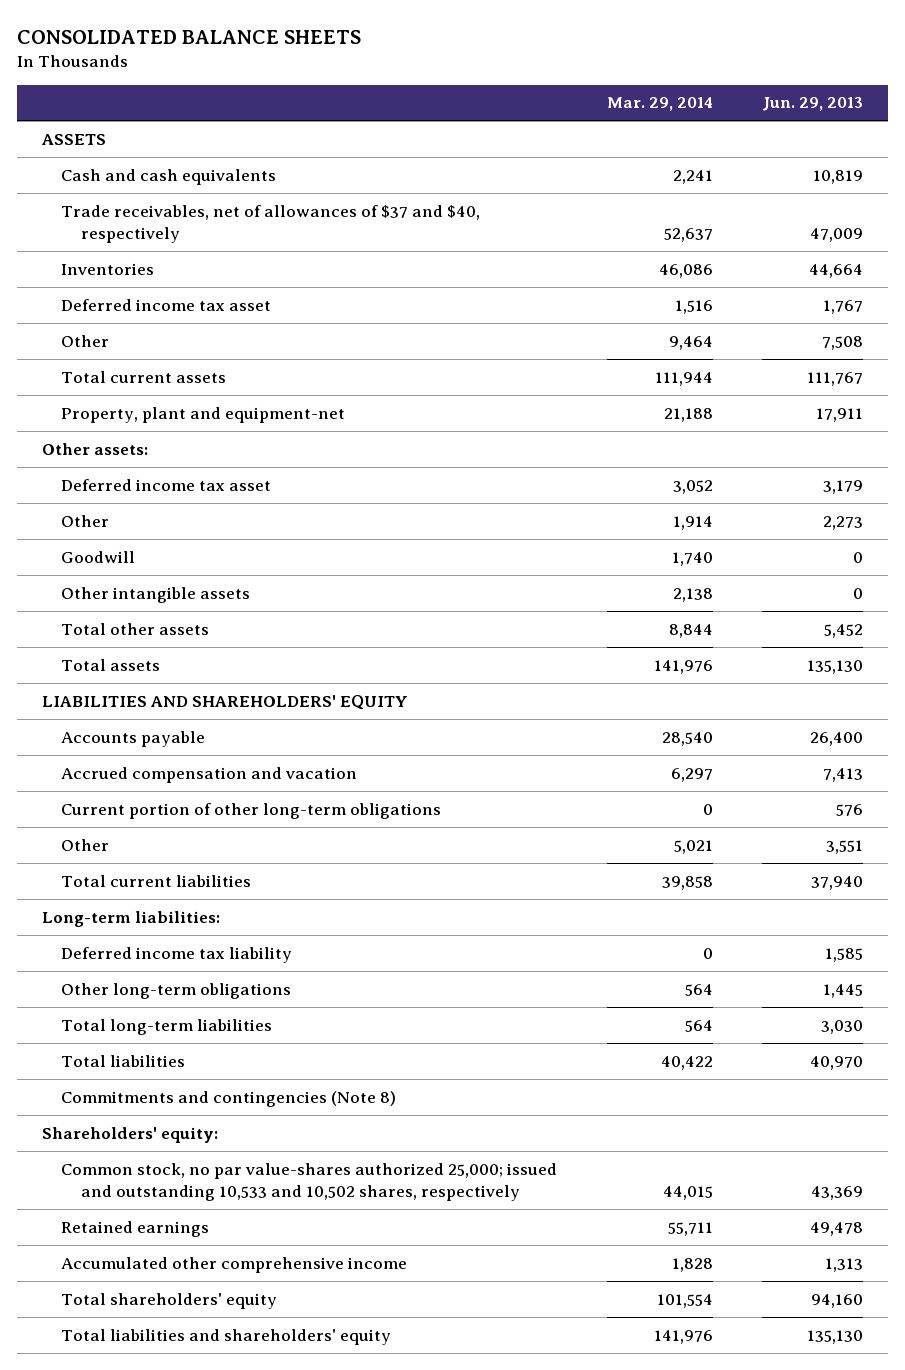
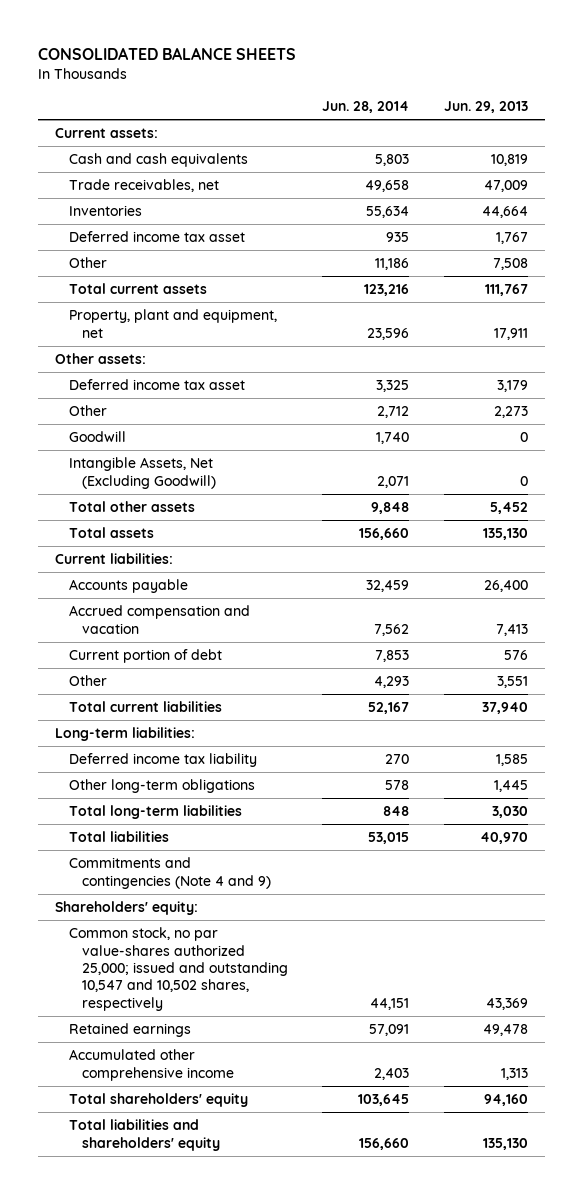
- | Mar. 29, 2014 | Jun. 29, 2013
+ | Jun. 28, 2014 | Jun. 29, 2013
- ASSETS
+ Current assets:
- Trade receivables, net of allowances of $37 and $40, respectively | 52,637 | 47,009
+ Trade receivables, net | 49,658 | 47,009
- Property, plant and equipment-net | 21,188 | 17,911
+ Property, plant and equipment, net | 23,596 | 17,911
- Other intangible assets | 2,138 | 0
+ Intangible Assets, Net (Excluding Goodwill) | 2,071 | 0
- LIABILITIES AND SHAREHOLDERS' EQUITY
+ Current liabilities:
- Current portion of other long-term obligations | 0 | 576
+ Current portion of debt | 7,853 | 576
- Commitments and contingencies (Note 8)
+ Commitments and contingencies (Note 4 and 9)
- Common stock, no par value-shares authorized 25,000; issued and outstanding 10,533 and 10,502 shares, respectively | 44,015 | 43,369
+ Common stock, no par value-shares authorized 25,000; issued and outstanding 10,547 and 10,502 shares, respectively | 44,151 | 43,369

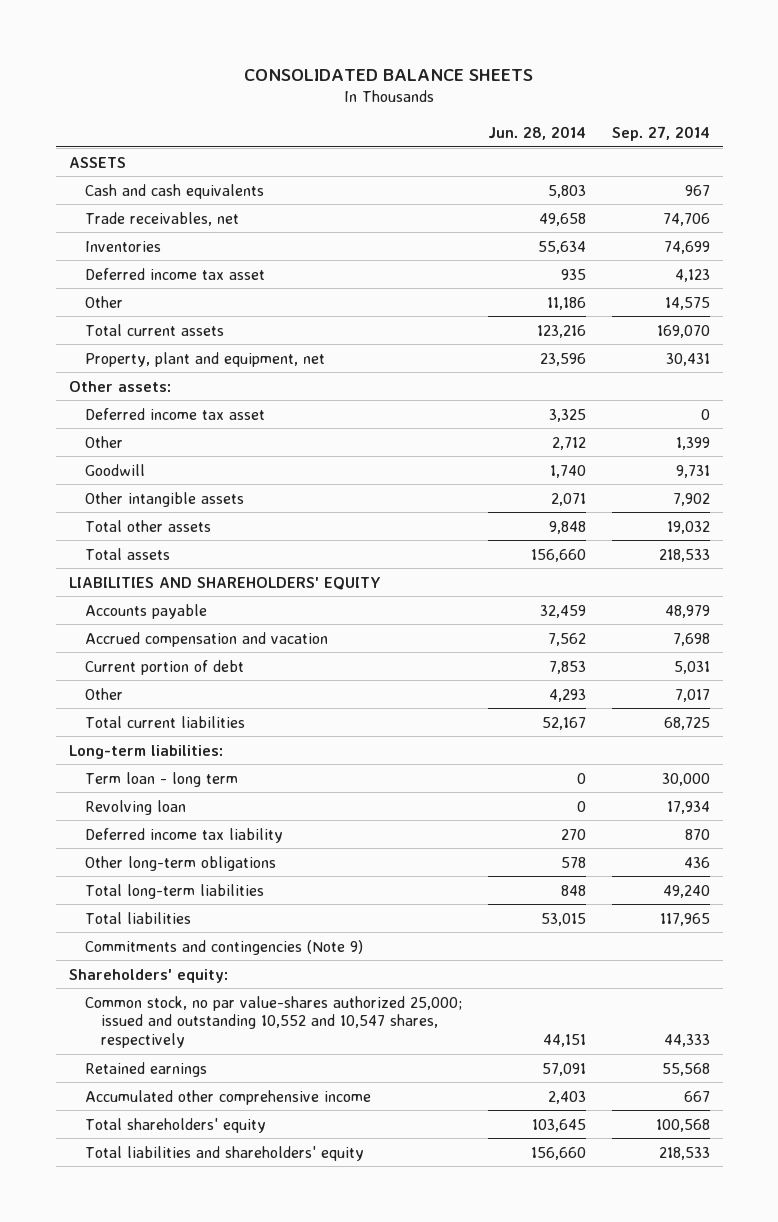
- | Jun. 28, 2014 | Jun. 29, 2013
+ | Jun. 28, 2014 | Sep. 27, 2014
- Current assets:
+ ASSETS
- Intangible Assets, Net (Excluding Goodwill) | 2,071 | 0
+ Other intangible assets | 2,071 | 7,902
- Current liabilities:
+ LIABILITIES AND SHAREHOLDERS' EQUITY
+ Term loan - long term | 0 | 30,000
+ Revolving loan | 0 | 17,934
- Commitments and contingencies (Note 4 and 9)
+ Commitments and contingencies (Note 9)
- Common stock, no par value-shares authorized 25,000; issued and outstanding 10,547 and 10,502 shares, respectively | 44,151 | 43,369
+ Common stock, no par value-shares authorized 25,000; issued and outstanding 10,552 and 10,547 shares, respectively | 44,151 | 44,333

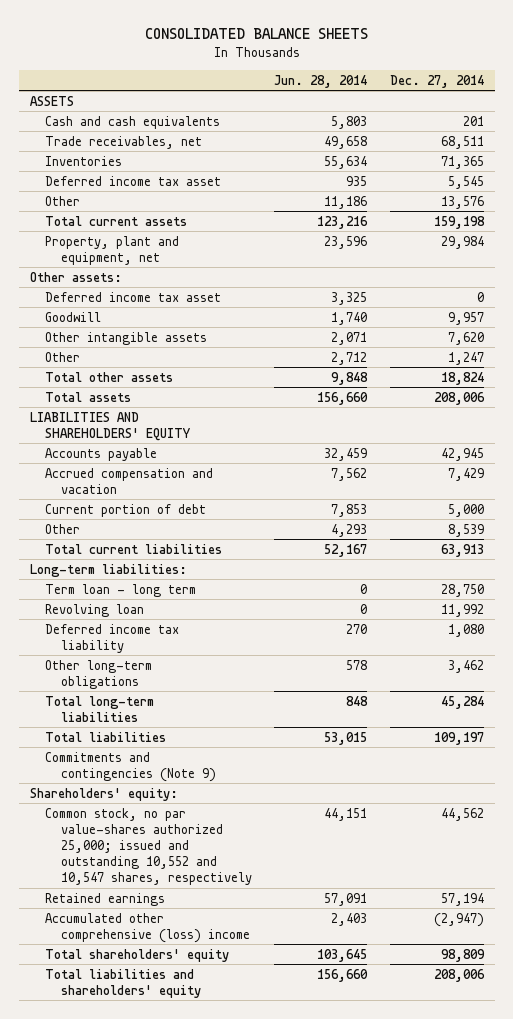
- | Jun. 28, 2014 | Sep. 27, 2014
+ | Jun. 28, 2014 | Dec. 27, 2014
moved down: Other | 2,712 | 1,247
- Accumulated other comprehensive income | 2,403 | 667
+ Accumulated other comprehensive (loss) income | 2,403 | (2,947)

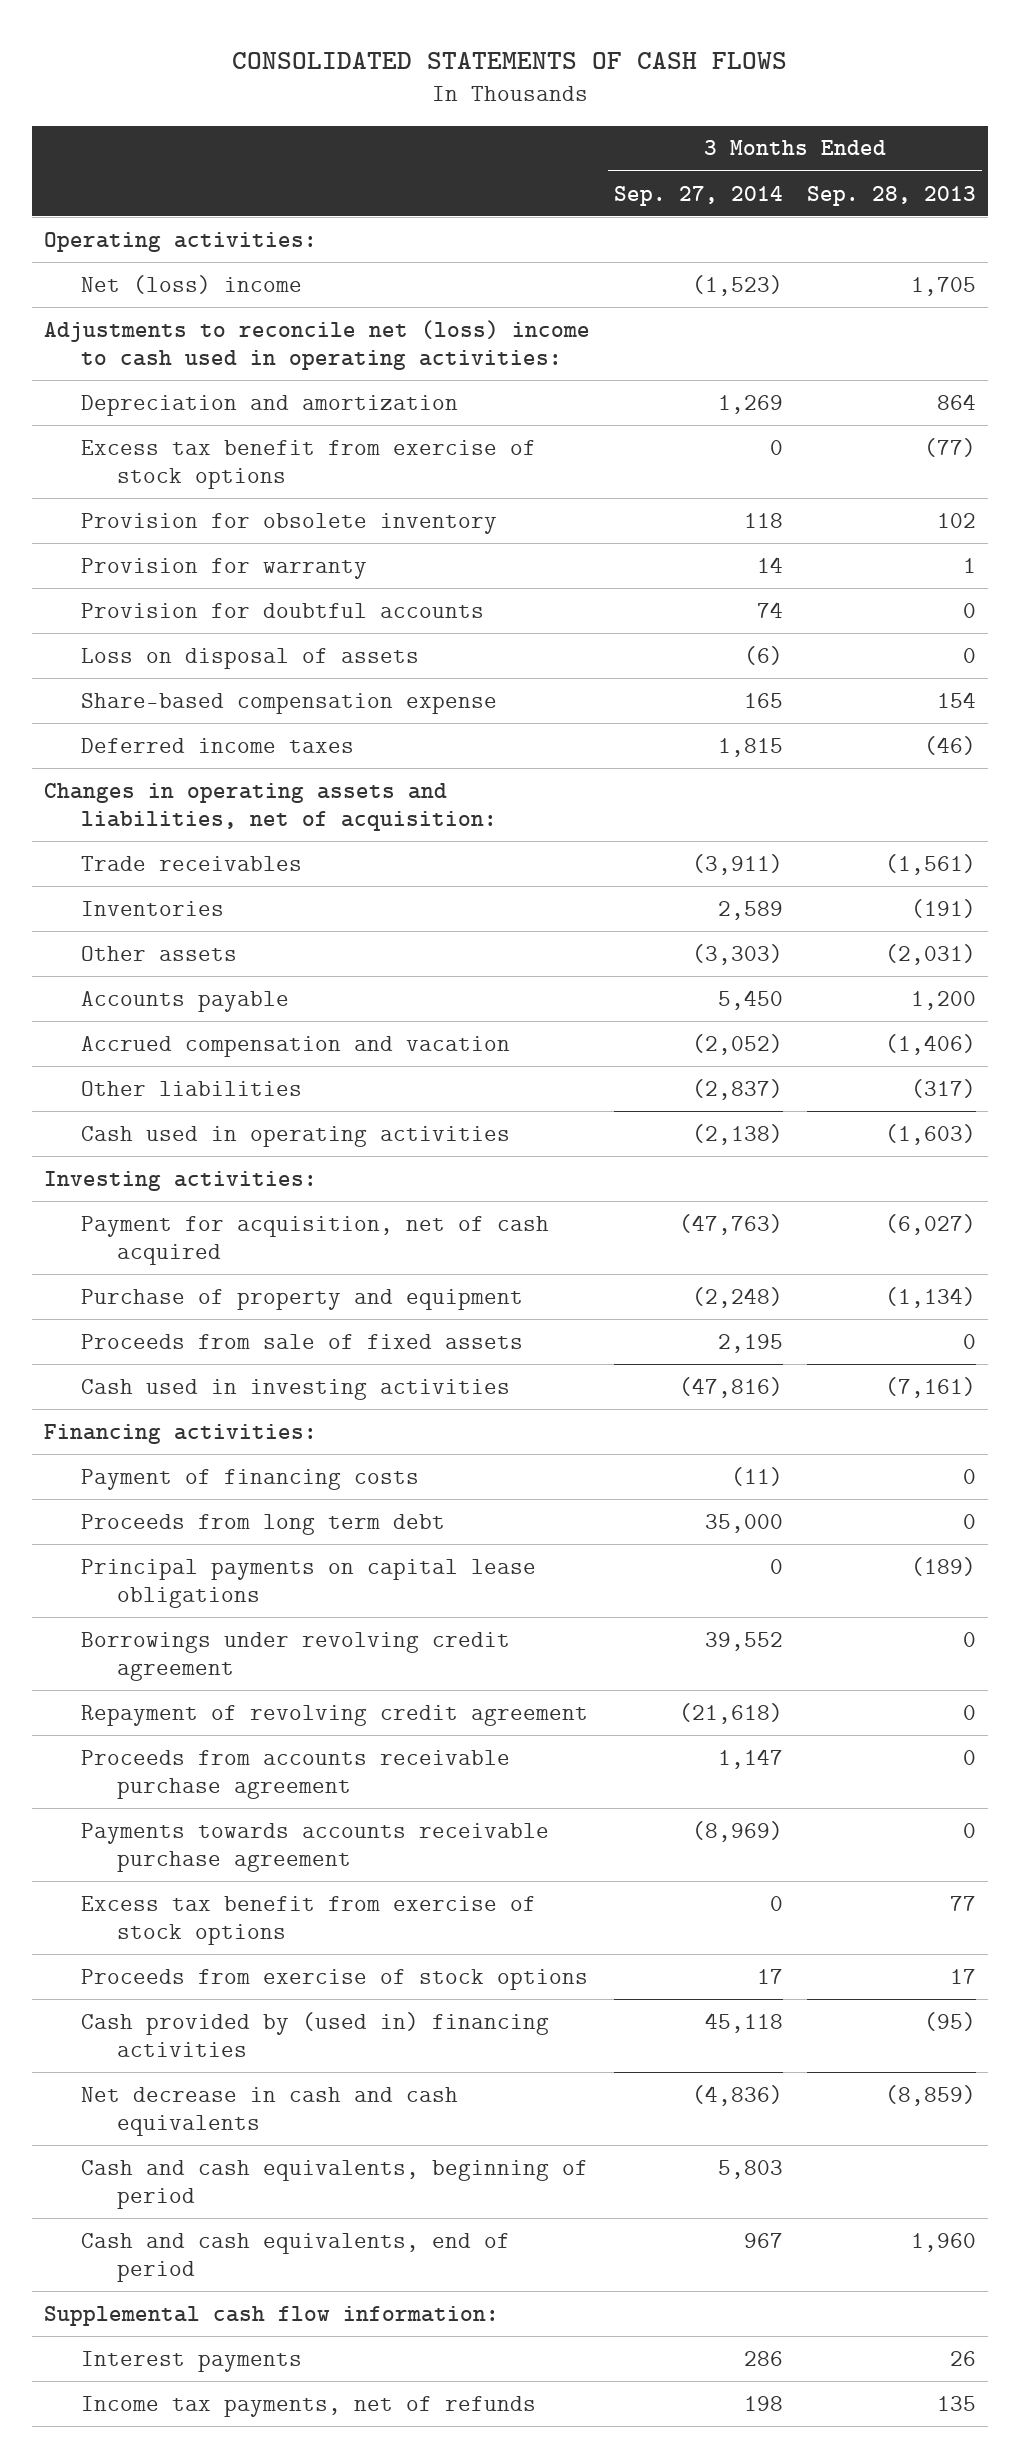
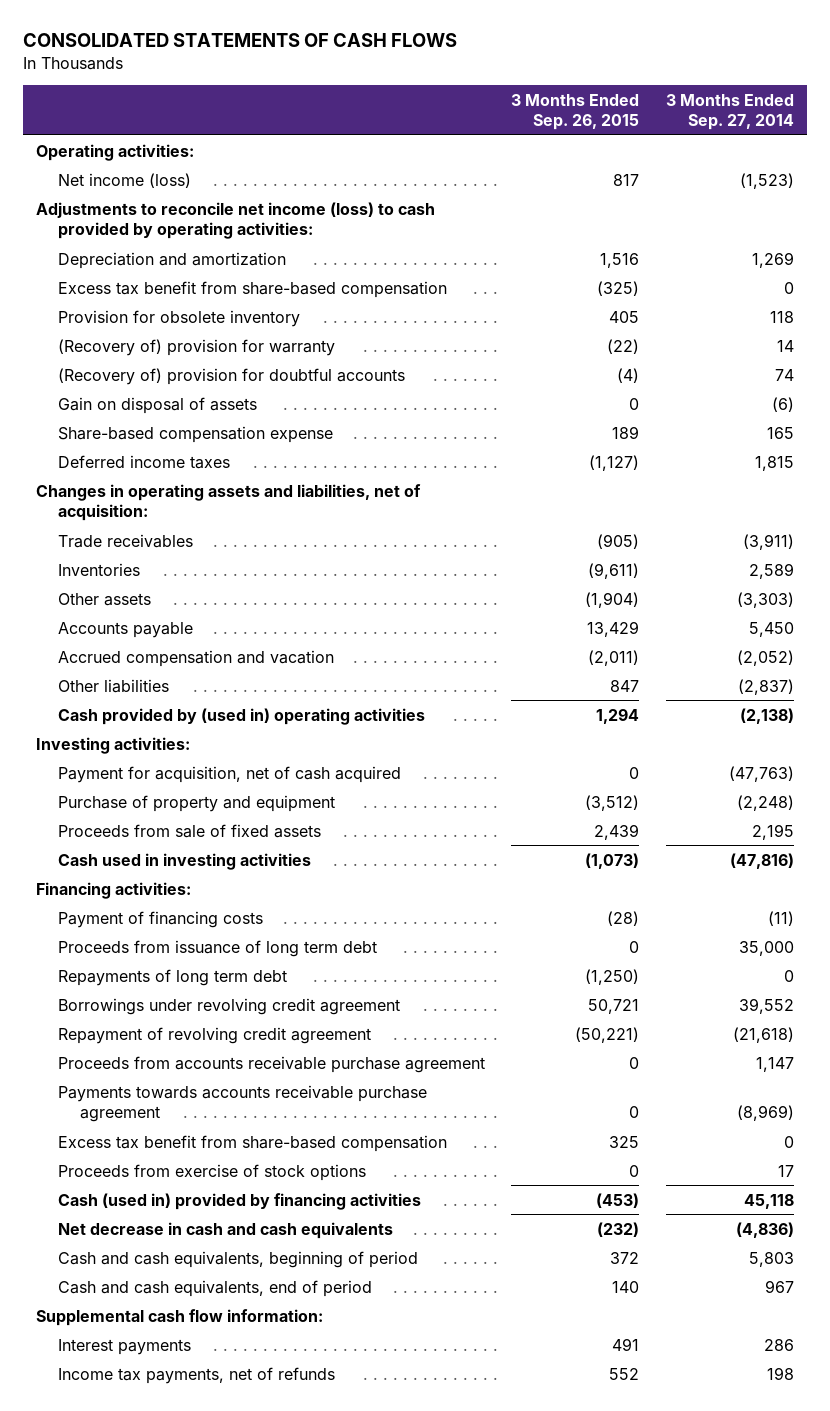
- | 3 Months Ended Sep. 27, 2014 | 3 Months Ended Sep. 28, 2013
+ | 3 Months Ended Sep. 26, 2015 | 3 Months Ended Sep. 27, 2014
- Net (loss) income | (1,523) | 1,705
- Adjustments to reconcile net (loss) income to cash used in operating activities:
+ Net income (loss) | 817 | (1,523)
+ Adjustments to reconcile net income (loss) to cash provided by operating activities:
- Excess tax benefit from exercise of stock options | 0 | (77)
+ Excess tax benefit from share-based compensation | (325) | 0
- Provision for warranty | 14 | 1
- Provision for doubtful accounts | 74 | 0
- Loss on disposal of assets | (6) | 0
+ (Recovery of) provision for warranty | (22) | 14
+ (Recovery of) provision for doubtful accounts | (4) | 74
+ Gain on disposal of assets | 0 | (6)
- Cash used in operating activities | (2,138) | (1,603)
+ Cash provided by (used in) operating activities | 1,294 | (2,138)
- Proceeds from long term debt | 35,000 | 0
- Principal payments on capital lease obligations | 0 | (189)
+ Proceeds from issuance of long term debt | 0 | 35,000
+ Repayments of long term debt | (1,250) | 0
- Excess tax benefit from exercise of stock options | 0 | 77
+ Excess tax benefit from share-based compensation | 325 | 0
- Cash provided by (used in) financing activities | 45,118 | (95)
+ Cash (used in) provided by financing activities | (453) | 45,118

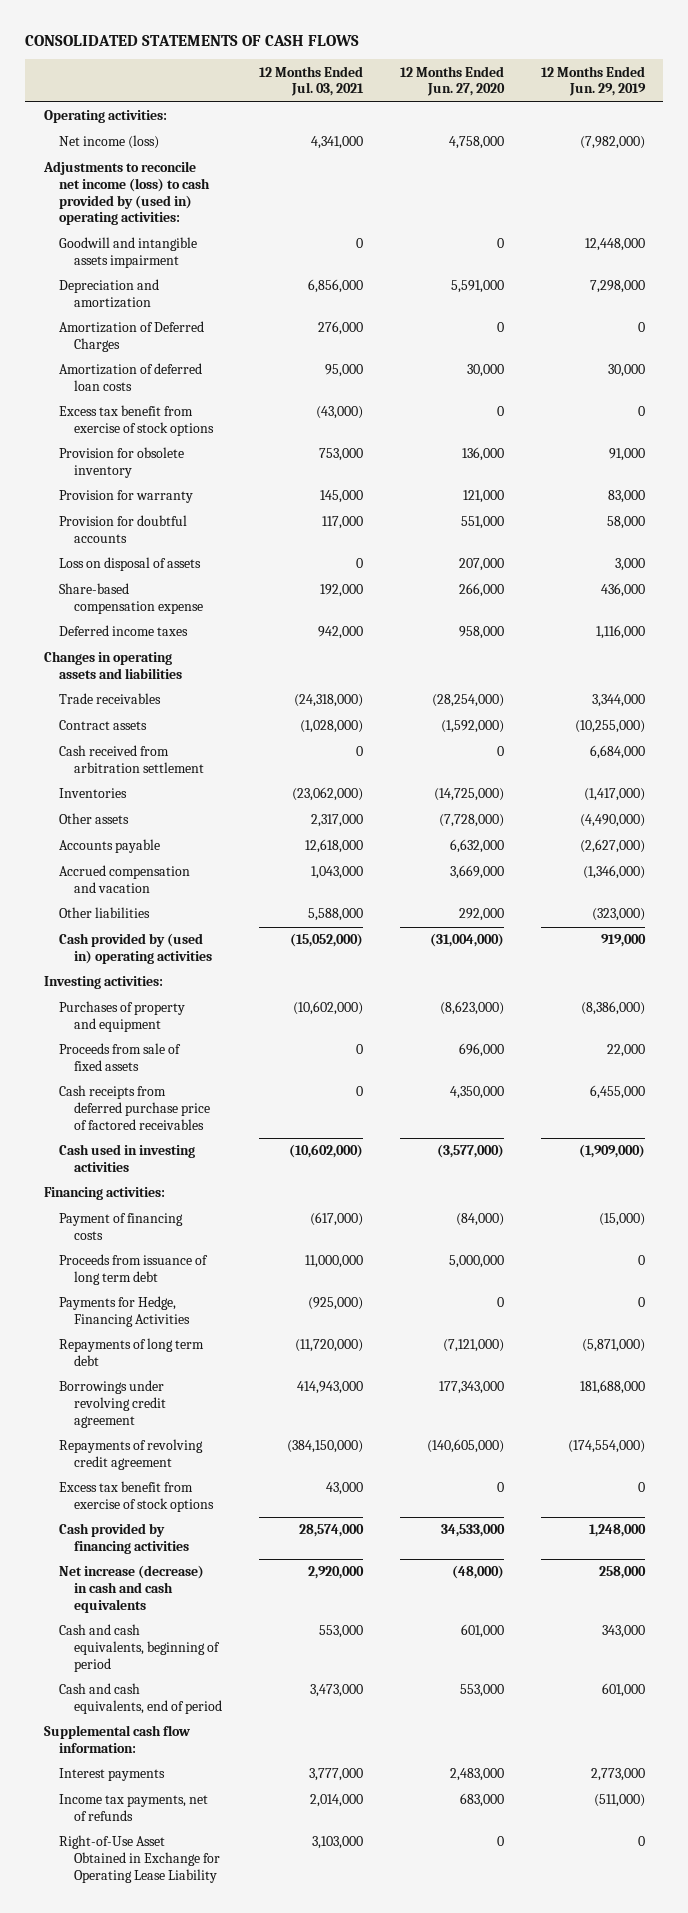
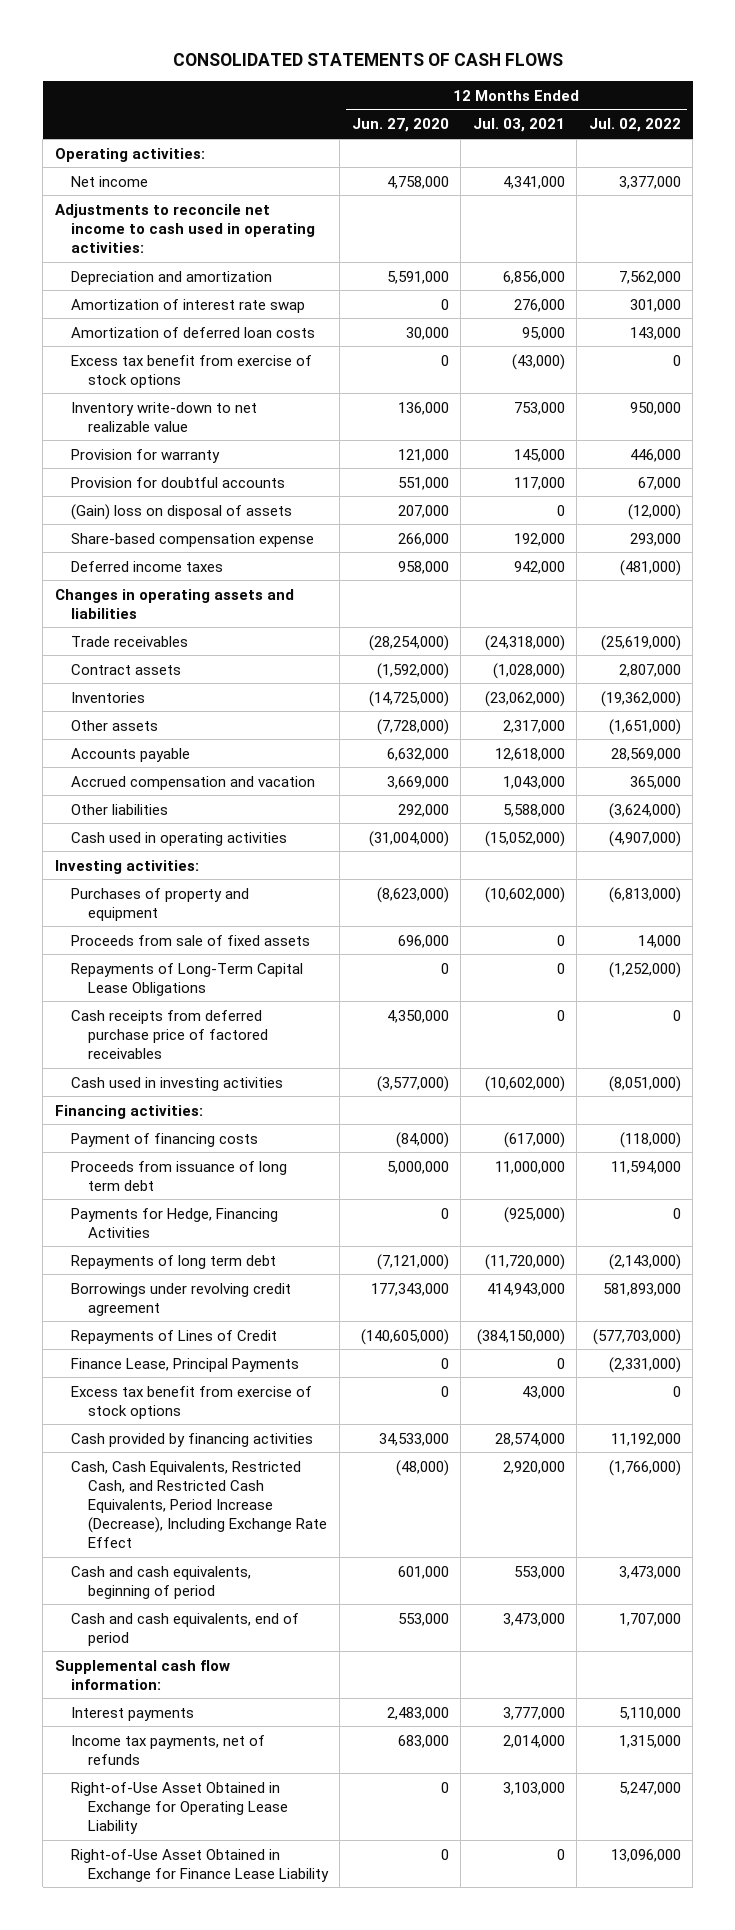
- | 12 Months Ended Jul. 03, 2021 | 12 Months Ended Jun. 27, 2020 | 12 Months Ended Jun. 29, 2019
+ | 12 Months Ended Jun. 27, 2020 | 12 Months Ended Jul. 03, 2021 | 12 Months Ended Jul. 02, 2022
- Net income (loss) | 4,341,000 | 4,758,000 | (7,982,000)
- Adjustments to reconcile net income (loss) to cash provided by (used in) operating activities:
- Goodwill and intangible assets impairment | 0 | 0 | 12,448,000
+ Net income | 4,758,000 | 4,341,000 | 3,377,000
+ Adjustments to reconcile net income to cash used in operating activities:
- Amortization of Deferred Charges | 276,000 | 0 | 0
+ Amortization of interest rate swap | 0 | 276,000 | 301,000
- Provision for obsolete inventory | 753,000 | 136,000 | 91,000
+ Inventory write-down to net realizable value | 136,000 | 753,000 | 950,000
- Loss on disposal of assets | 0 | 207,000 | 3,000
+ (Gain) loss on disposal of assets | 207,000 | 0 | (12,000)
- Cash received from arbitration settlement | 0 | 0 | 6,684,000
- Cash provided by (used in) operating activities | (15,052,000) | (31,004,000) | 919,000
+ Cash used in operating activities | (31,004,000) | (15,052,000) | (4,907,000)
+ Repayments of Long-Term Capital Lease Obligations | 0 | 0 | (1,252,000)
- Repayments of revolving credit agreement | (384,150,000) | (140,605,000) | (174,554,000)
+ Repayments of Lines of Credit | (140,605,000) | (384,150,000) | (577,703,000)
+ Finance Lease, Principal Payments | 0 | 0 | (2,331,000)
- Net increase (decrease) in cash and cash equivalents | 2,920,000 | (48,000) | 258,000
+ Cash, Cash Equivalents, Restricted Cash, and Restricted Cash Equivalents, Period Increase (Decrease), Including Exchange Rate Effect | (48,000) | 2,920,000 | (1,766,000)
+ Right-of-Use Asset Obtained in Exchange for Finance Lease Liability | 0 | 0 | 13,096,000

